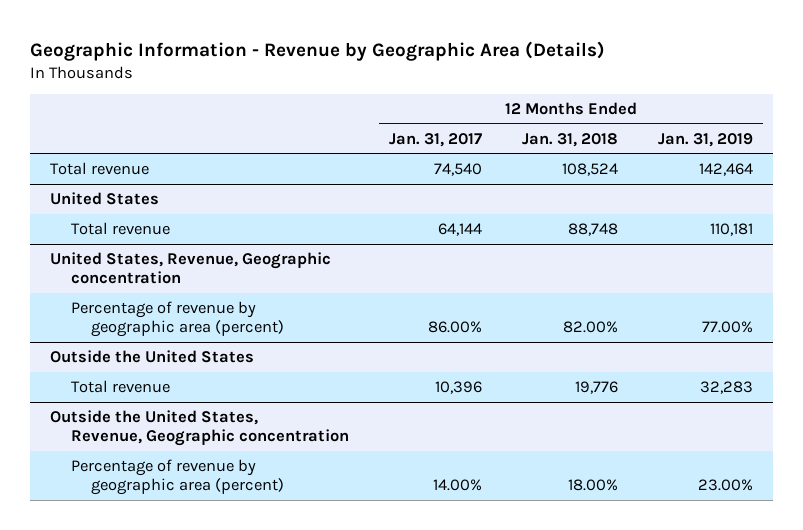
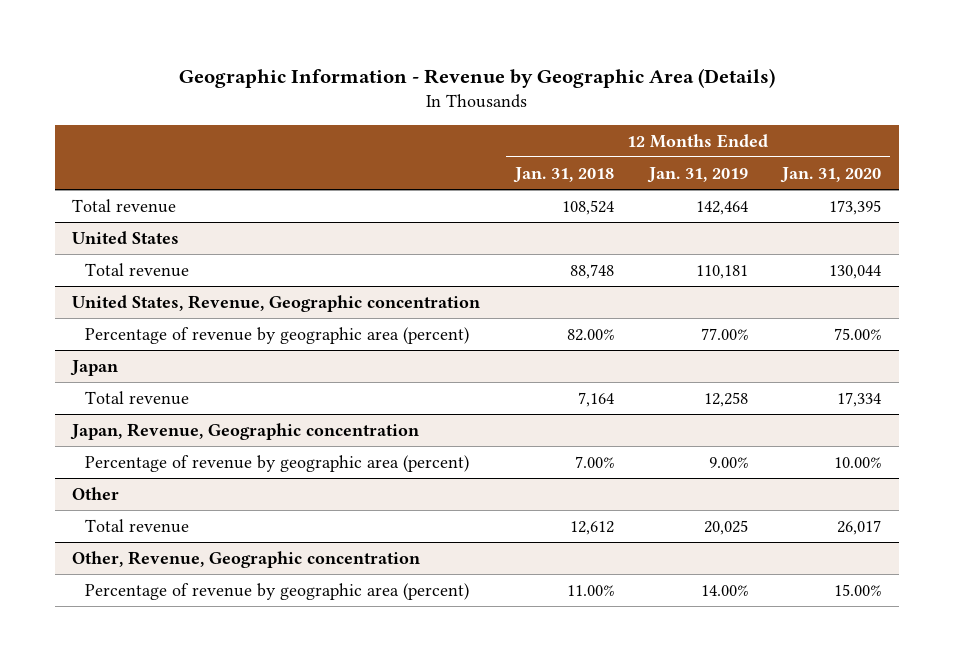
- | 12 Months Ended Jan. 31, 2017 | 12 Months Ended Jan. 31, 2018 | 12 Months Ended Jan. 31, 2019
+ | 12 Months Ended Jan. 31, 2018 | 12 Months Ended Jan. 31, 2019 | 12 Months Ended Jan. 31, 2020
- Outside the United States
- Total revenue | 10,396 | 19,776 | 32,283
- Outside the United States, Revenue, Geographic concentration
- Percentage of revenue by geographic area (percent) | 14.00% | 18.00% | 23.00%
+ Japan
+ Total revenue | 7,164 | 12,258 | 17,334
+ Japan, Revenue, Geographic concentration
+ Percentage of revenue by geographic area (percent) | 7.00% | 9.00% | 10.00%
+ Other
+ Total revenue | 12,612 | 20,025 | 26,017
+ Other, Revenue, Geographic concentration
+ Percentage of revenue by geographic area (percent) | 11.00% | 14.00% | 15.00%

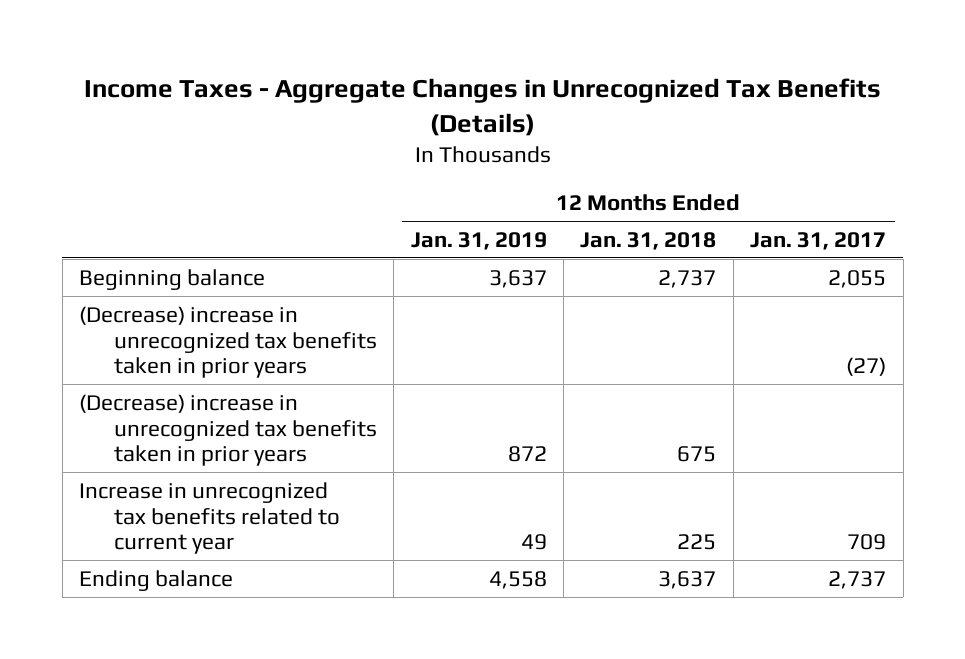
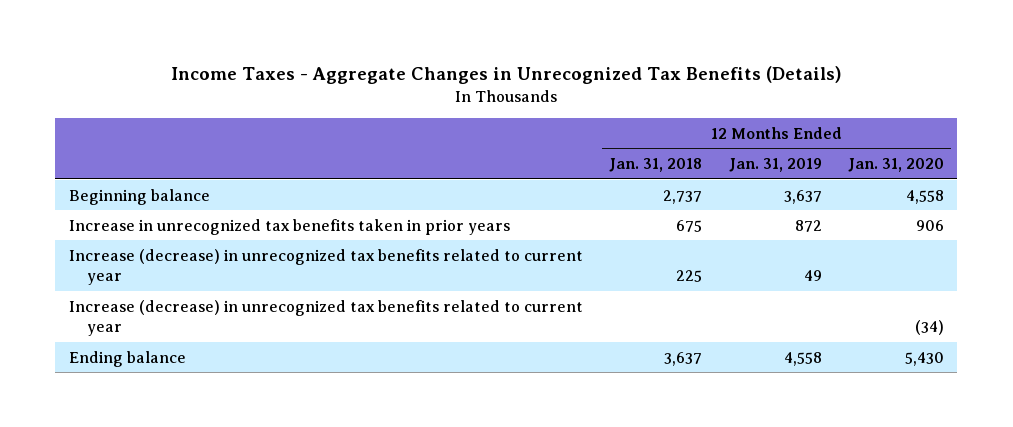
- | 12 Months Ended Jan. 31, 2019 | 12 Months Ended Jan. 31, 2018 | 12 Months Ended Jan. 31, 2017
+ | 12 Months Ended Jan. 31, 2018 | 12 Months Ended Jan. 31, 2019 | 12 Months Ended Jan. 31, 2020
- (Decrease) increase in unrecognized tax benefits taken in prior years | | | (27)
- (Decrease) increase in unrecognized tax benefits taken in prior years | 872 | 675 |
- Increase in unrecognized tax benefits related to current year | 49 | 225 | 709
+ Increase in unrecognized tax benefits taken in prior years | 675 | 872 | 906
+ Increase (decrease) in unrecognized tax benefits related to current year | 225 | 49 |
+ Increase (decrease) in unrecognized tax benefits related to current year | | | (34)

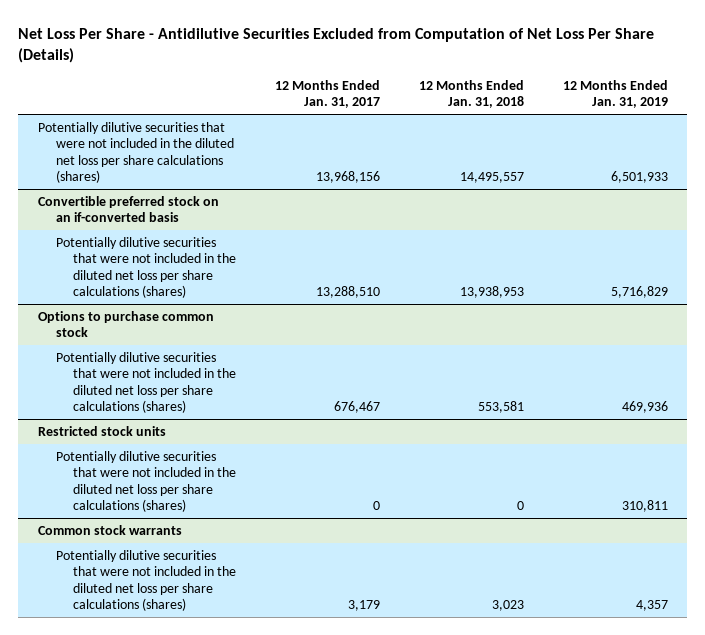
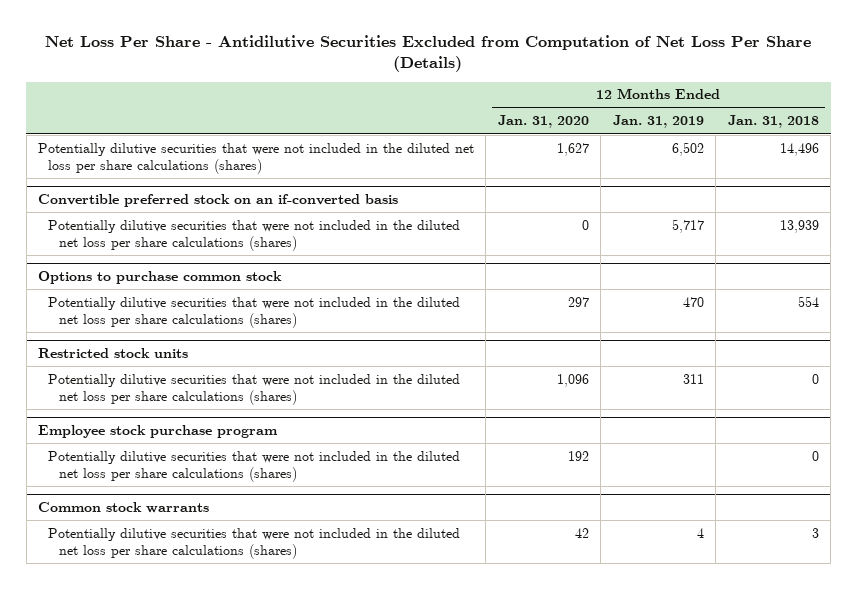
- | 12 Months Ended Jan. 31, 2017 | 12 Months Ended Jan. 31, 2018 | 12 Months Ended Jan. 31, 2019
+ | 12 Months Ended Jan. 31, 2020 | 12 Months Ended Jan. 31, 2019 | 12 Months Ended Jan. 31, 2018
- Potentially dilutive securities that were not included in the diluted net loss per share calculations (shares) | 13,968,156 | 14,495,557 | 6,501,933
+ Potentially dilutive securities that were not included in the diluted net loss per share calculations (shares) | 1,627 | 6,502 | 14,496
@ Convertible preferred stock on an if-converted basis
- Potentially dilutive securities that were not included in the diluted net loss per share calculations (shares) | 13,288,510 | 13,938,953 | 5,716,829
+ Potentially dilutive securities that were not included in the diluted net loss per share calculations (shares) | 0 | 5,717 | 13,939
@ Options to purchase common stock
- Potentially dilutive securities that were not included in the diluted net loss per share calculations (shares) | 676,467 | 553,581 | 469,936
+ Potentially dilutive securities that were not included in the diluted net loss per share calculations (shares) | 297 | 470 | 554
@ Restricted stock units
- Potentially dilutive securities that were not included in the diluted net loss per share calculations (shares) | 0 | 0 | 310,811
+ Potentially dilutive securities that were not included in the diluted net loss per share calculations (shares) | 1,096 | 311 | 0
+ Employee stock purchase program
+ Potentially dilutive securities that were not included in the diluted net loss per share calculations (shares) | 192 | | 0
@ Common stock warrants
- Potentially dilutive securities that were not included in the diluted net loss per share calculations (shares) | 3,179 | 3,023 | 4,357
+ Potentially dilutive securities that were not included in the diluted net loss per share calculations (shares) | 42 | 4 | 3

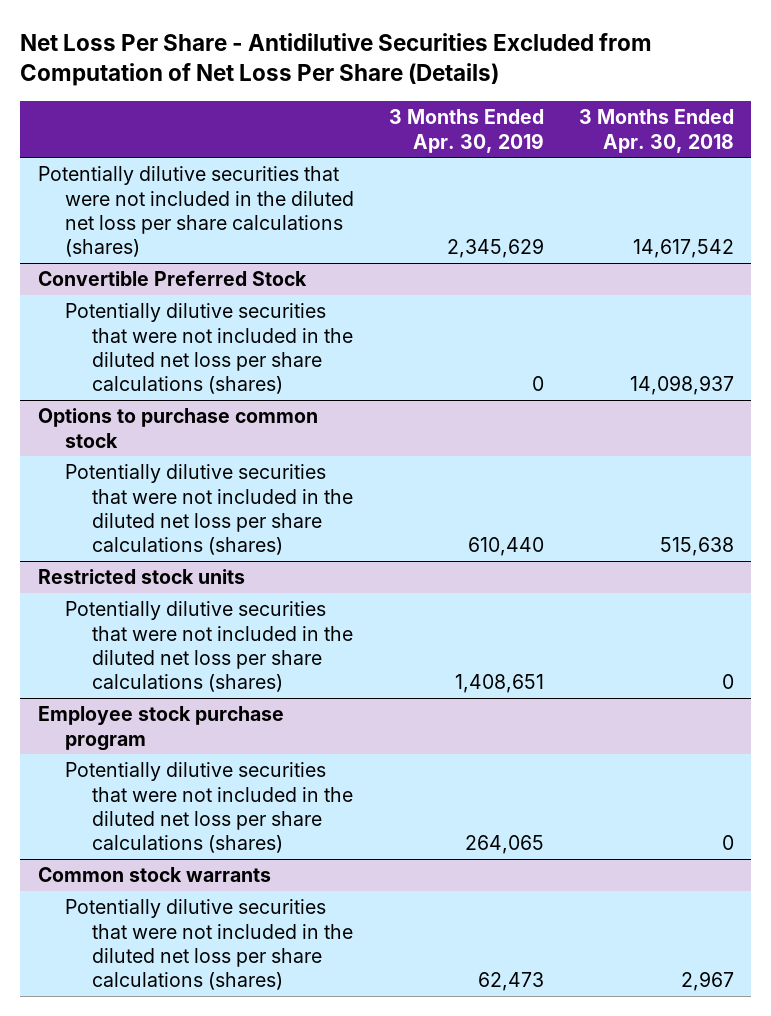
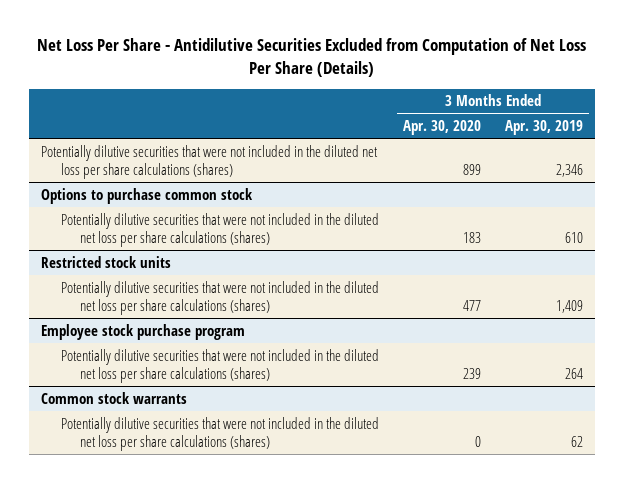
- | 3 Months Ended Apr. 30, 2019 | 3 Months Ended Apr. 30, 2018
+ | 3 Months Ended Apr. 30, 2020 | 3 Months Ended Apr. 30, 2019
- Potentially dilutive securities that were not included in the diluted net loss per share calculations (shares) | 2,345,629 | 14,617,542
- Convertible Preferred Stock
- Potentially dilutive securities that were not included in the diluted net loss per share calculations (shares) | 0 | 14,098,937
+ Potentially dilutive securities that were not included in the diluted net loss per share calculations (shares) | 899 | 2,346
@ Options to purchase common stock
- Potentially dilutive securities that were not included in the diluted net loss per share calculations (shares) | 610,440 | 515,638
+ Potentially dilutive securities that were not included in the diluted net loss per share calculations (shares) | 183 | 610
@ Restricted stock units
- Potentially dilutive securities that were not included in the diluted net loss per share calculations (shares) | 1,408,651 | 0
+ Potentially dilutive securities that were not included in the diluted net loss per share calculations (shares) | 477 | 1,409
@ Employee stock purchase program
- Potentially dilutive securities that were not included in the diluted net loss per share calculations (shares) | 264,065 | 0
+ Potentially dilutive securities that were not included in the diluted net loss per share calculations (shares) | 239 | 264
@ Common stock warrants
- Potentially dilutive securities that were not included in the diluted net loss per share calculations (shares) | 62,473 | 2,967
+ Potentially dilutive securities that were not included in the diluted net loss per share calculations (shares) | 0 | 62

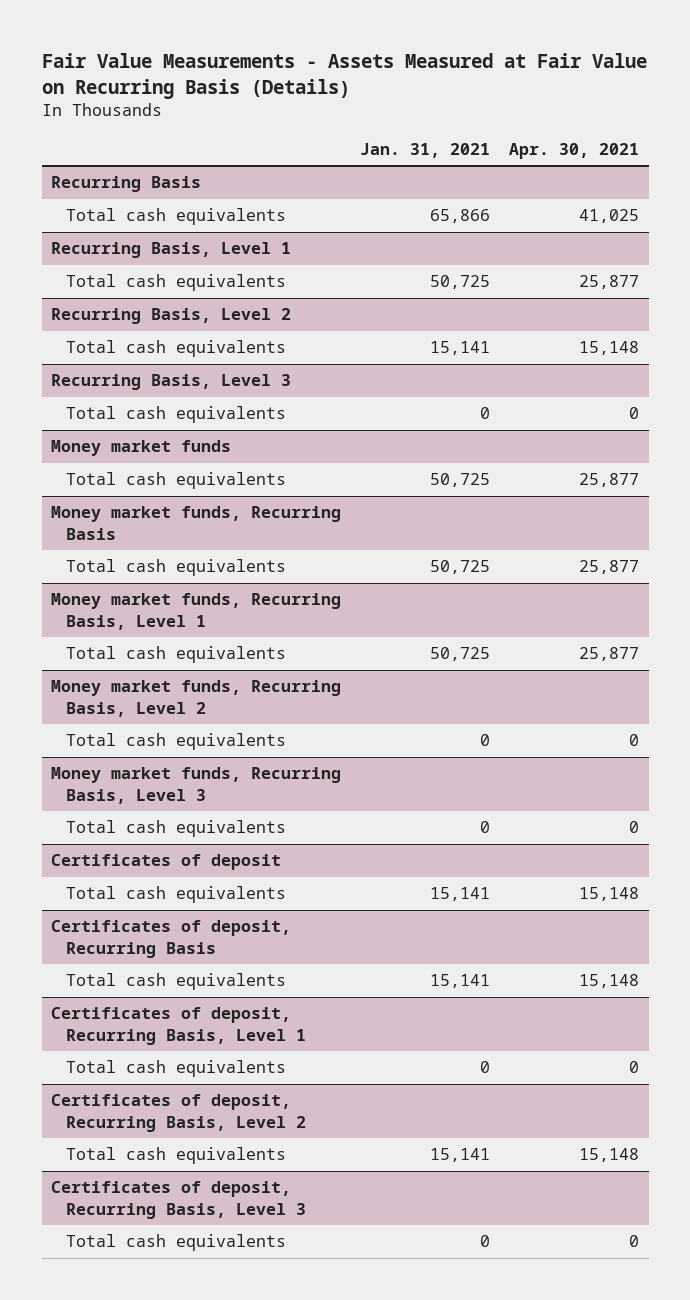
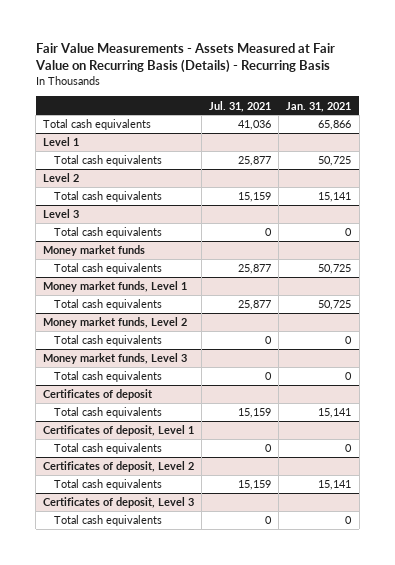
- Fair Value Measurements - Assets Measured at Fair Value on Recurring Basis (Details)
+ Fair Value Measurements - Assets Measured at Fair Value on Recurring Basis (Details) - Recurring Basis
- | Jan. 31, 2021 | Apr. 30, 2021
+ | Jul. 31, 2021 | Jan. 31, 2021
- Recurring Basis
- Recurring Basis, Level 1
+ Level 1
- Recurring Basis, Level 2
+ Level 2
- Recurring Basis, Level 3
+ Level 3
- Money market funds, Recurring Basis
- Total cash equivalents | 50,725 | 25,877
- Money market funds, Recurring Basis, Level 1
+ Money market funds, Level 1
- Money market funds, Recurring Basis, Level 2
+ Money market funds, Level 2
- Money market funds, Recurring Basis, Level 3
+ Money market funds, Level 3
- Certificates of deposit, Recurring Basis
- Total cash equivalents | 15,141 | 15,148
- Certificates of deposit, Recurring Basis, Level 1
+ Certificates of deposit, Level 1
- Certificates of deposit, Recurring Basis, Level 2
+ Certificates of deposit, Level 2
- Certificates of deposit, Recurring Basis, Level 3
+ Certificates of deposit, Level 3

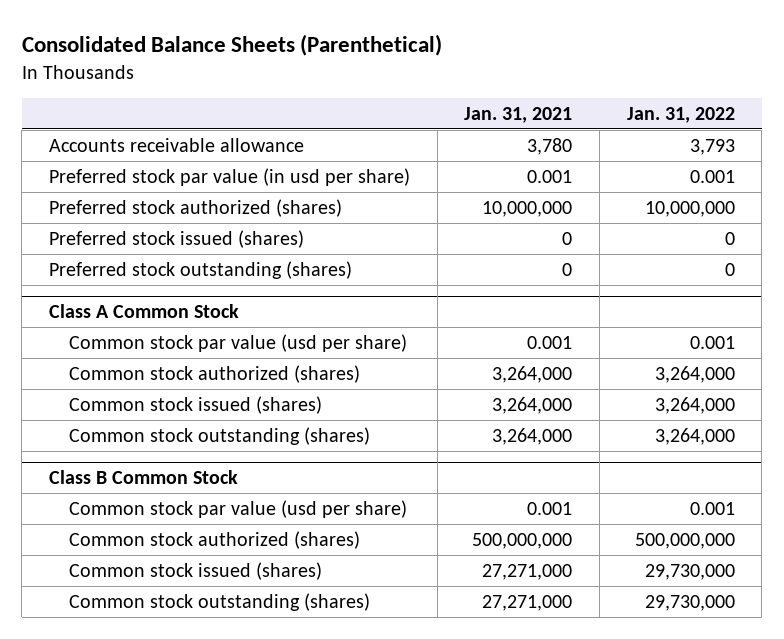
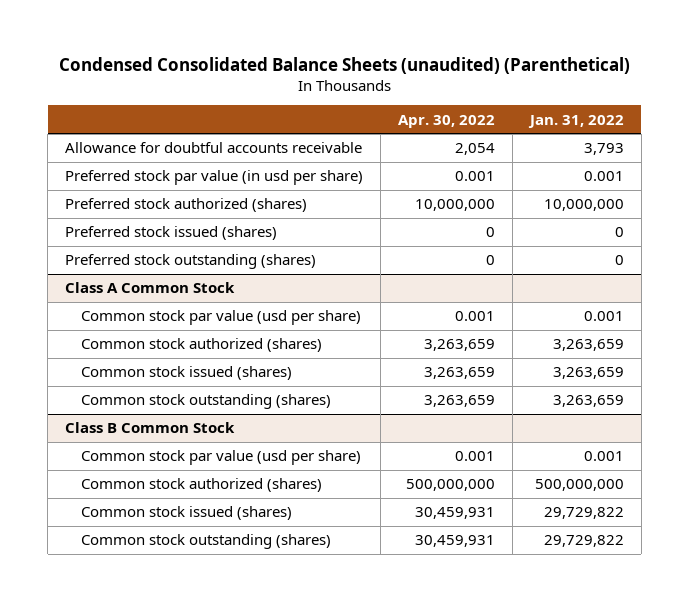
- Consolidated Balance Sheets (Parenthetical)
+ Condensed Consolidated Balance Sheets (unaudited) (Parenthetical)
- | Jan. 31, 2021 | Jan. 31, 2022
+ | Apr. 30, 2022 | Jan. 31, 2022
- Accounts receivable allowance | 3,780 | 3,793
+ Allowance for doubtful accounts receivable | 2,054 | 3,793
@ Class A Common Stock
- Common stock authorized (shares) | 3,264,000 | 3,264,000
- Common stock issued (shares) | 3,264,000 | 3,264,000
- Common stock outstanding (shares) | 3,264,000 | 3,264,000
+ Common stock authorized (shares) | 3,263,659 | 3,263,659
+ Common stock issued (shares) | 3,263,659 | 3,263,659
+ Common stock outstanding (shares) | 3,263,659 | 3,263,659
@ Class B Common Stock
- Common stock issued (shares) | 27,271,000 | 29,730,000
- Common stock outstanding (shares) | 27,271,000 | 29,730,000
+ Common stock issued (shares) | 30,459,931 | 29,729,822
+ Common stock outstanding (shares) | 30,459,931 | 29,729,822

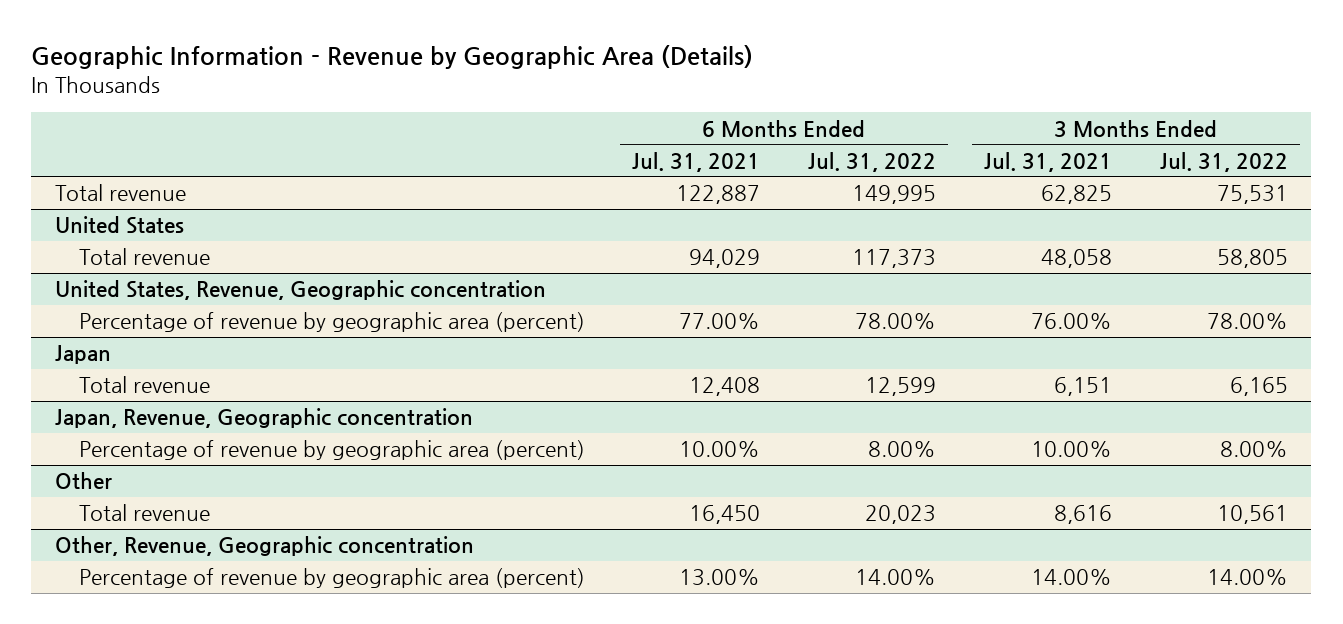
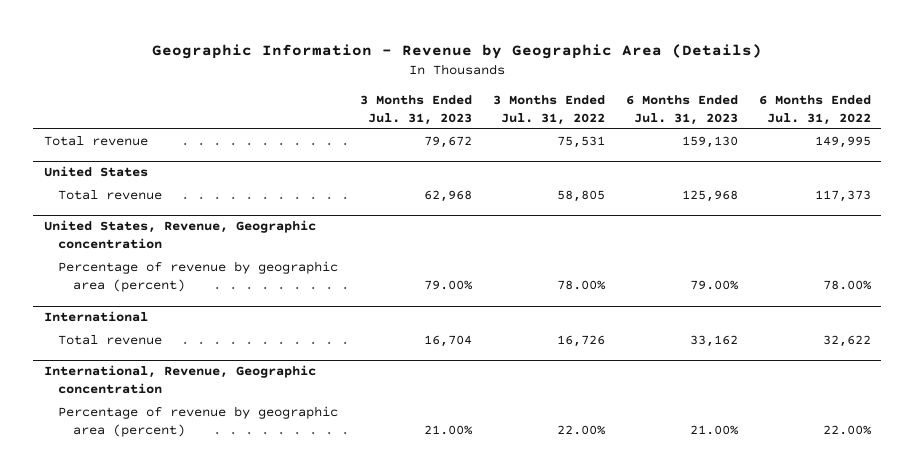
- | 6 Months Ended Jul. 31, 2021 | 6 Months Ended Jul. 31, 2022 | 3 Months Ended Jul. 31, 2021 | 3 Months Ended Jul. 31, 2022
+ | 3 Months Ended Jul. 31, 2023 | 3 Months Ended Jul. 31, 2022 | 6 Months Ended Jul. 31, 2023 | 6 Months Ended Jul. 31, 2022
- Japan
- Total revenue | 12,408 | 12,599 | 6,151 | 6,165
- Japan, Revenue, Geographic concentration
- Percentage of revenue by geographic area (percent) | 10.00% | 8.00% | 10.00% | 8.00%
- Other
- Total revenue | 16,450 | 20,023 | 8,616 | 10,561
- Other, Revenue, Geographic concentration
- Percentage of revenue by geographic area (percent) | 13.00% | 14.00% | 14.00% | 14.00%
+ International
+ Total revenue | 16,704 | 16,726 | 33,162 | 32,622
+ International, Revenue, Geographic concentration
+ Percentage of revenue by geographic area (percent) | 21.00% | 22.00% | 21.00% | 22.00%

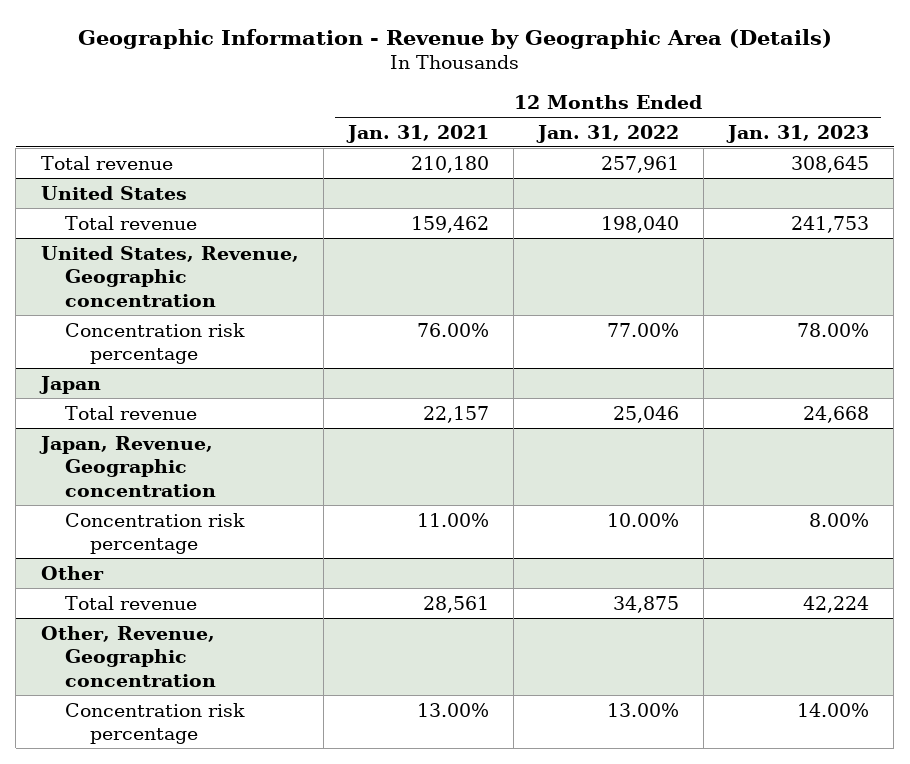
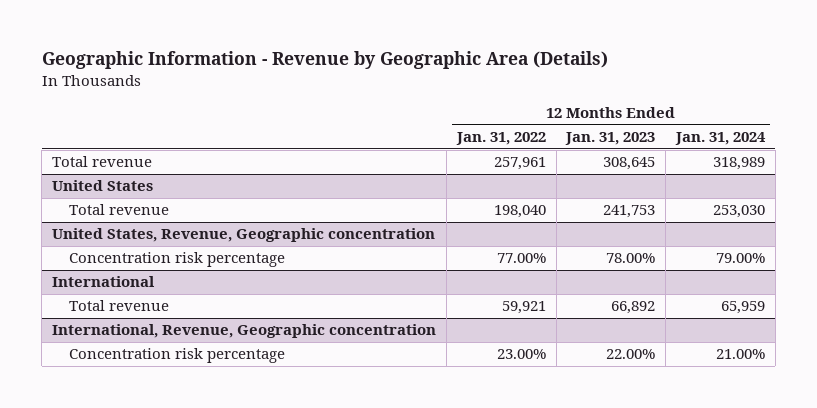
- | 12 Months Ended Jan. 31, 2021 | 12 Months Ended Jan. 31, 2022 | 12 Months Ended Jan. 31, 2023
+ | 12 Months Ended Jan. 31, 2022 | 12 Months Ended Jan. 31, 2023 | 12 Months Ended Jan. 31, 2024
- Japan
- Total revenue | 22,157 | 25,046 | 24,668
- Japan, Revenue, Geographic concentration
- Concentration risk percentage | 11.00% | 10.00% | 8.00%
- Other
- Total revenue | 28,561 | 34,875 | 42,224
- Other, Revenue, Geographic concentration
- Concentration risk percentage | 13.00% | 13.00% | 14.00%
+ International
+ Total revenue | 59,921 | 66,892 | 65,959
+ International, Revenue, Geographic concentration
+ Concentration risk percentage | 23.00% | 22.00% | 21.00%

